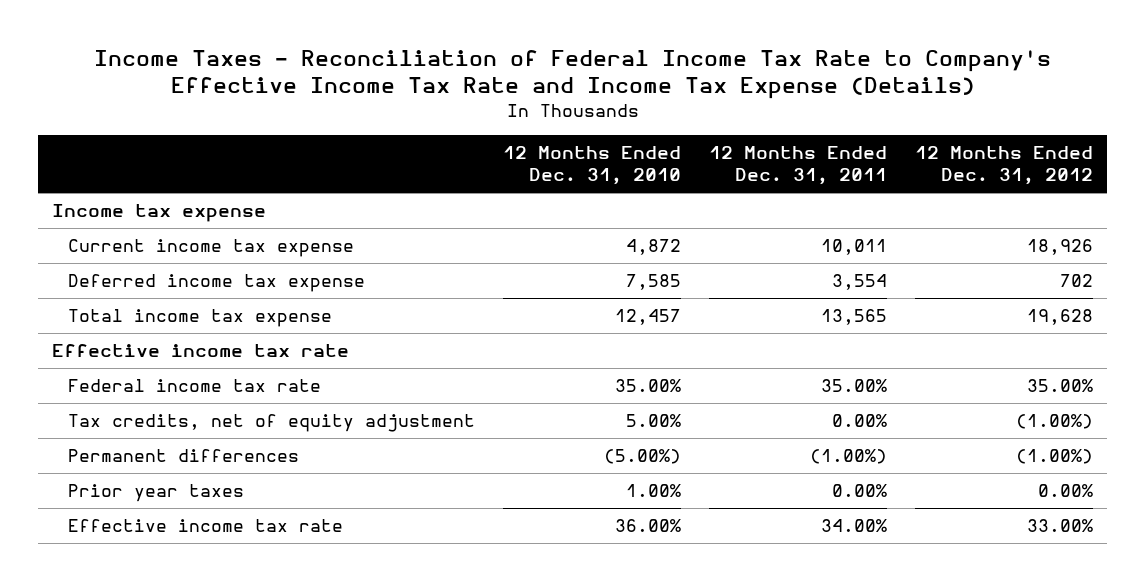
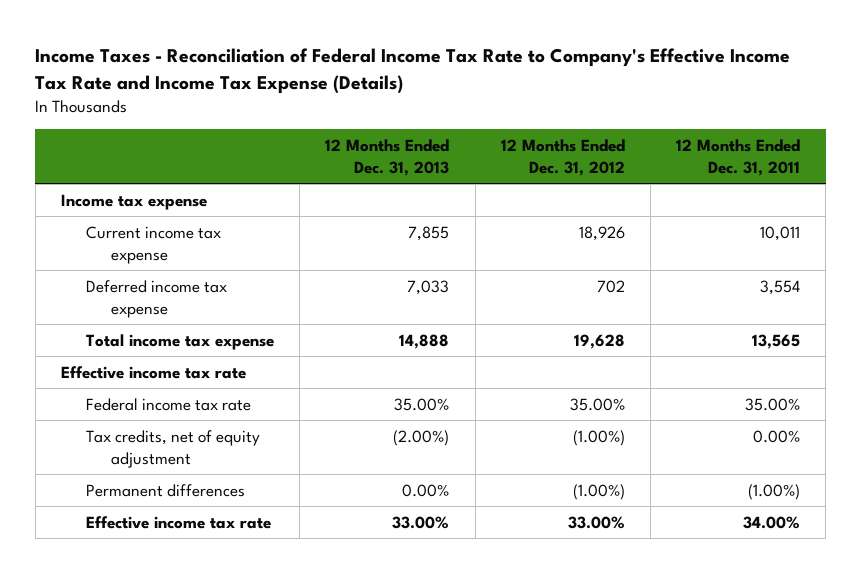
- | 12 Months Ended Dec. 31, 2010 | 12 Months Ended Dec. 31, 2011 | 12 Months Ended Dec. 31, 2012
+ | 12 Months Ended Dec. 31, 2013 | 12 Months Ended Dec. 31, 2012 | 12 Months Ended Dec. 31, 2011
- Prior year taxes | 1.00% | 0.00% | 0.00%

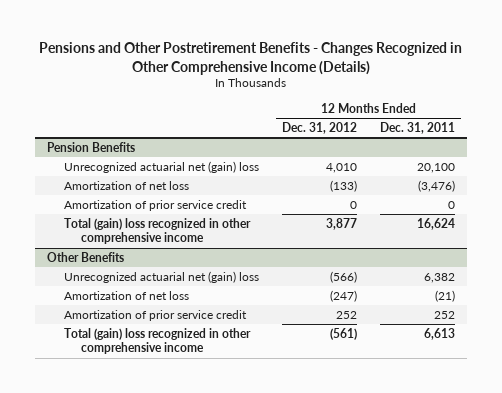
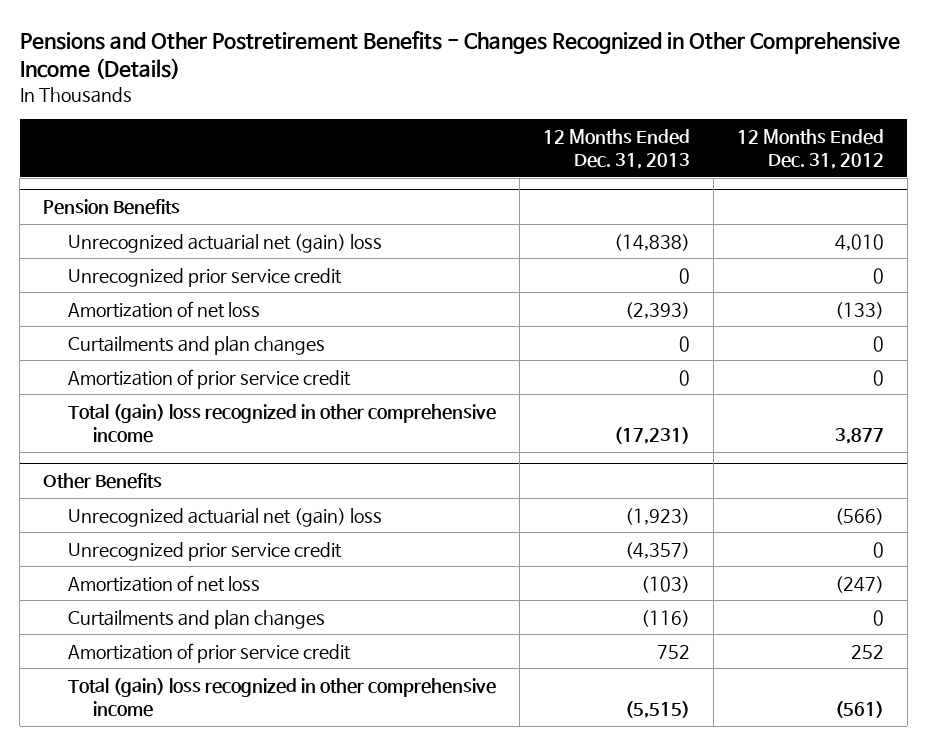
- | 12 Months Ended Dec. 31, 2012 | 12 Months Ended Dec. 31, 2011
+ | 12 Months Ended Dec. 31, 2013 | 12 Months Ended Dec. 31, 2012
@ Pension Benefits
+ Unrecognized prior service credit | 0 | 0
+ Curtailments and plan changes | 0 | 0
@ Other Benefits
+ Unrecognized prior service credit | (4,357) | 0
+ Curtailments and plan changes | (116) | 0

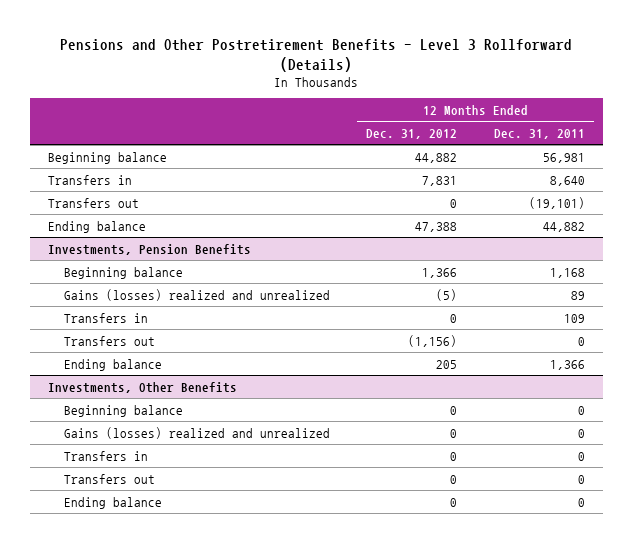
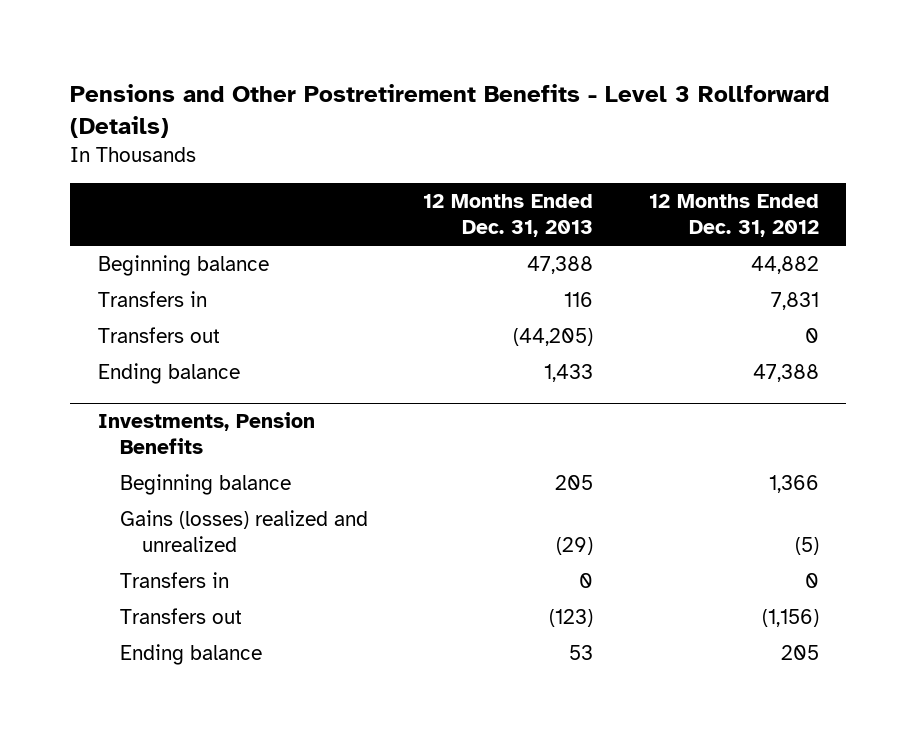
- | 12 Months Ended Dec. 31, 2012 | 12 Months Ended Dec. 31, 2011
+ | 12 Months Ended Dec. 31, 2013 | 12 Months Ended Dec. 31, 2012
- Investments, Other Benefits
- Beginning balance | 0 | 0
- Gains (losses) realized and unrealized | 0 | 0
- Transfers in | 0 | 0
- Transfers out | 0 | 0
- Ending balance | 0 | 0

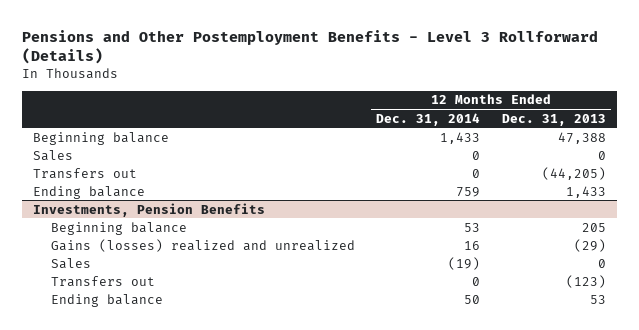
- Pensions and Other Postretirement Benefits - Level 3 Rollforward (Details)
+ Pensions and Other Postemployment Benefits - Level 3 Rollforward (Details)
- | 12 Months Ended Dec. 31, 2013 | 12 Months Ended Dec. 31, 2012
+ | 12 Months Ended Dec. 31, 2014 | 12 Months Ended Dec. 31, 2013
- Transfers in | 116 | 7,831
+ Sales | 0 | 0
@ Investments, Pension Benefits
- Transfers in | 0 | 0
+ Sales | (19) | 0

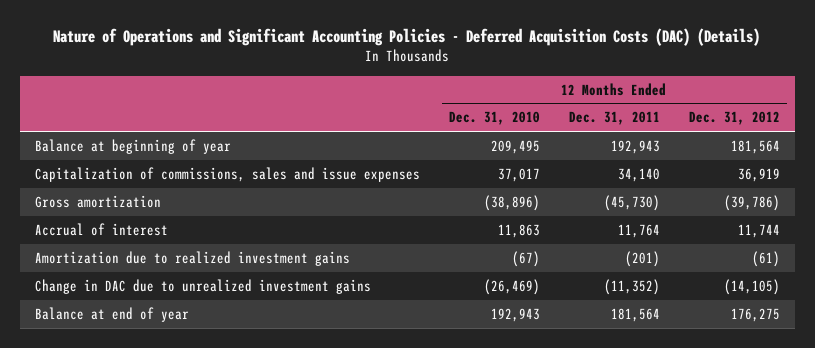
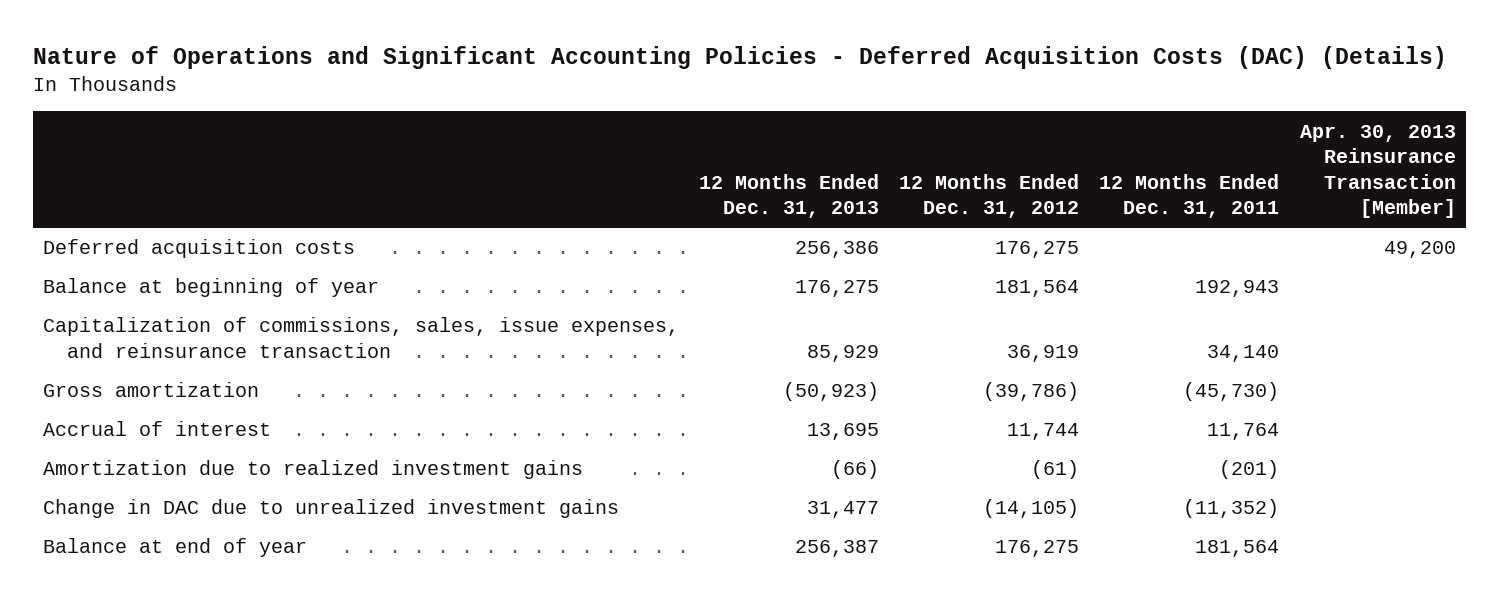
- | 12 Months Ended Dec. 31, 2010 | 12 Months Ended Dec. 31, 2011 | 12 Months Ended Dec. 31, 2012
+ | 12 Months Ended Dec. 31, 2013 | 12 Months Ended Dec. 31, 2012 | 12 Months Ended Dec. 31, 2011 | Apr. 30, 2013 Reinsurance Transaction [Member]
+ Deferred acquisition costs | 256,386 | 176,275 | | 49,200
- Capitalization of commissions, sales and issue expenses | 37,017 | 34,140 | 36,919
+ Capitalization of commissions, sales, issue expenses, and reinsurance transaction | 85,929 | 36,919 | 34,140 |

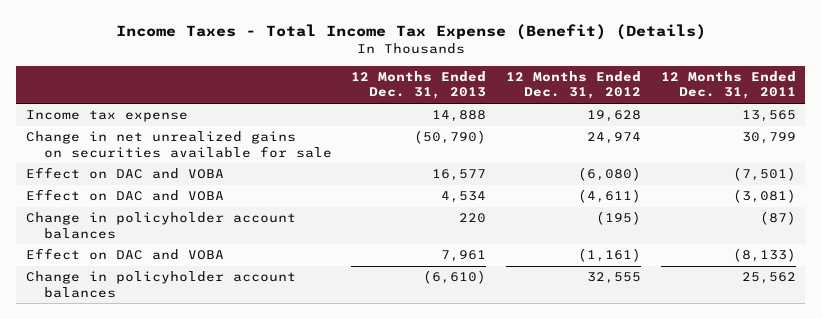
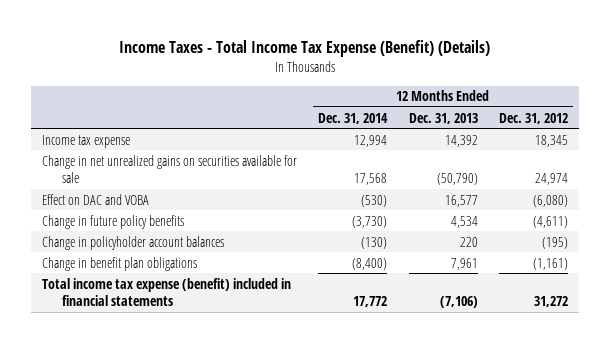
- | 12 Months Ended Dec. 31, 2013 | 12 Months Ended Dec. 31, 2012 | 12 Months Ended Dec. 31, 2011
+ | 12 Months Ended Dec. 31, 2014 | 12 Months Ended Dec. 31, 2013 | 12 Months Ended Dec. 31, 2012
- Income tax expense | 14,888 | 19,628 | 13,565
+ Income tax expense | 12,994 | 14,392 | 18,345
- Effect on DAC and VOBA | 4,534 | (4,611) | (3,081)
+ Change in future policy benefits | (3,730) | 4,534 | (4,611)
- Effect on DAC and VOBA | 7,961 | (1,161) | (8,133)
- Change in policyholder account balances | (6,610) | 32,555 | 25,562
+ Change in benefit plan obligations | (8,400) | 7,961 | (1,161)
+ Total income tax expense (benefit) included in financial statements | 17,772 | (7,106) | 31,272

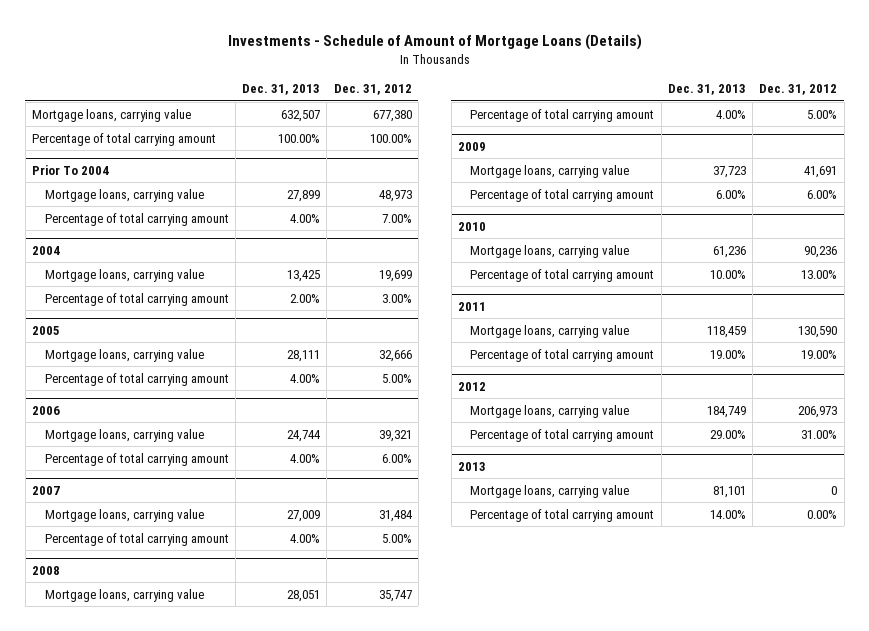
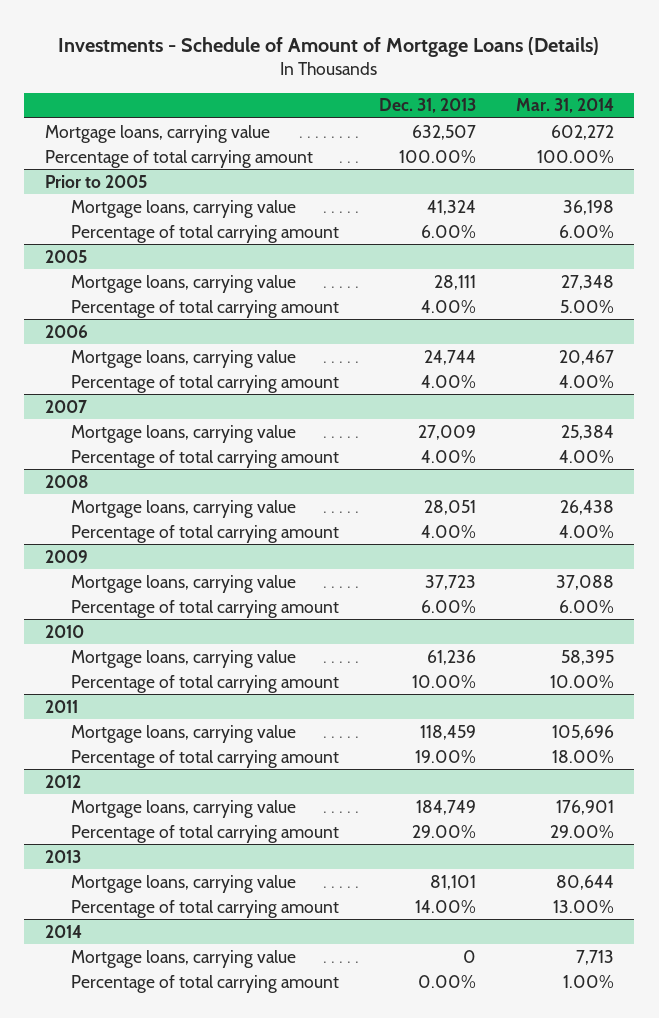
- | Dec. 31, 2013 | Dec. 31, 2012
+ | Dec. 31, 2013 | Mar. 31, 2014
- Prior To 2004
- Mortgage loans, carrying value | 27,899 | 48,973
- Percentage of total carrying amount | 4.00% | 7.00%
- 2004
- Mortgage loans, carrying value | 13,425 | 19,699
- Percentage of total carrying amount | 2.00% | 3.00%
+ Prior to 2005
+ Mortgage loans, carrying value | 41,324 | 36,198
+ Percentage of total carrying amount | 6.00% | 6.00%
+ 2014
+ Mortgage loans, carrying value | 0 | 7,713
+ Percentage of total carrying amount | 0.00% | 1.00%

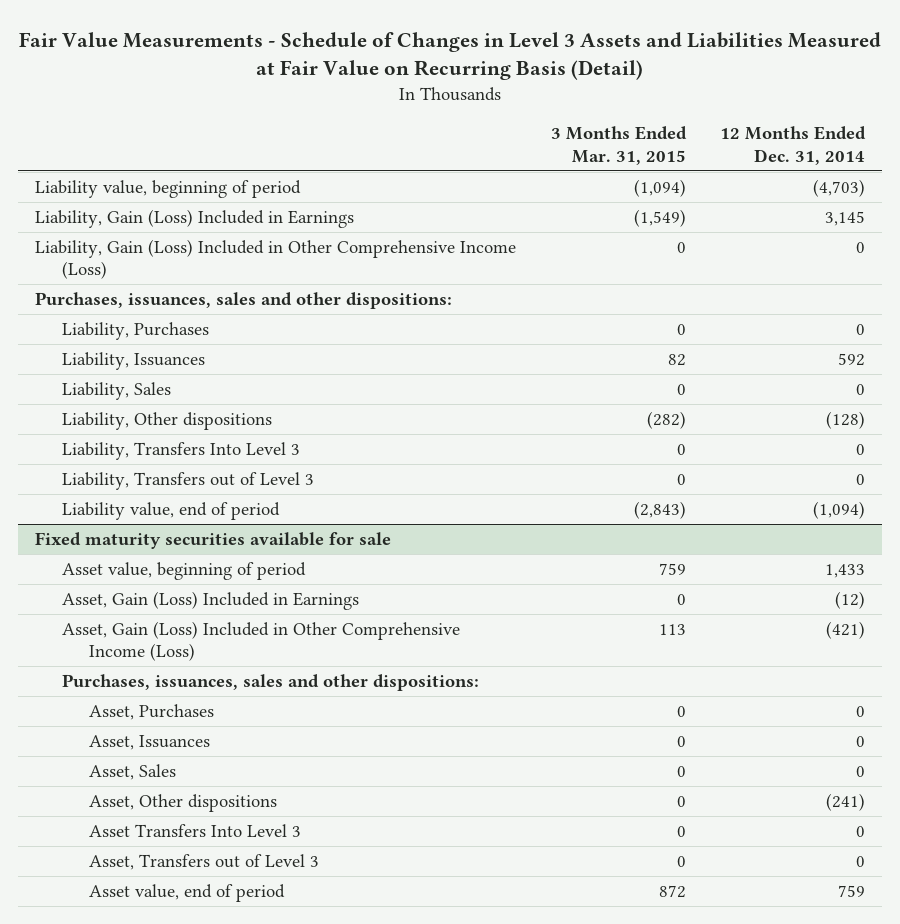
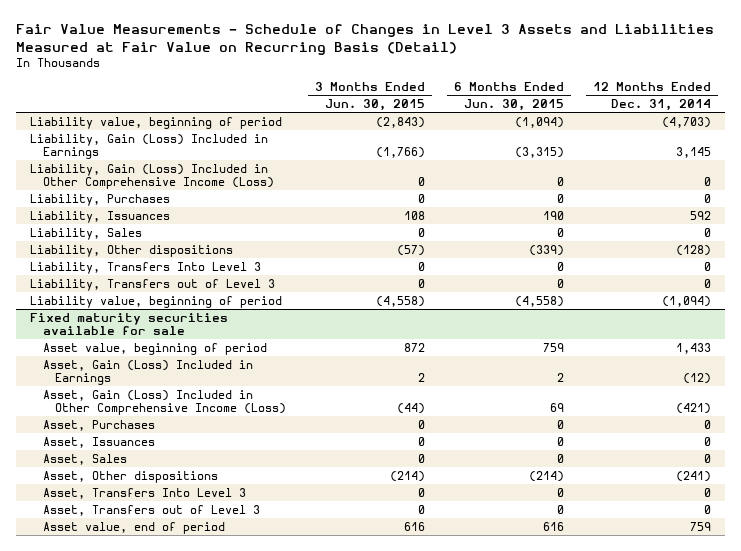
- | 3 Months Ended Mar. 31, 2015 | 12 Months Ended Dec. 31, 2014
+ | 3 Months Ended Jun. 30, 2015 | 6 Months Ended Jun. 30, 2015 | 12 Months Ended Dec. 31, 2014
- Purchases, issuances, sales and other dispositions:
- Liability value, end of period | (2,843) | (1,094)
+ Liability value, beginning of period | (4,558) | (4,558) | (1,094)
@ Fixed maturity securities available for sale
- Purchases, issuances, sales and other dispositions:
- Asset Transfers Into Level 3 | 0 | 0
+ Asset, Transfers Into Level 3 | 0 | 0 | 0

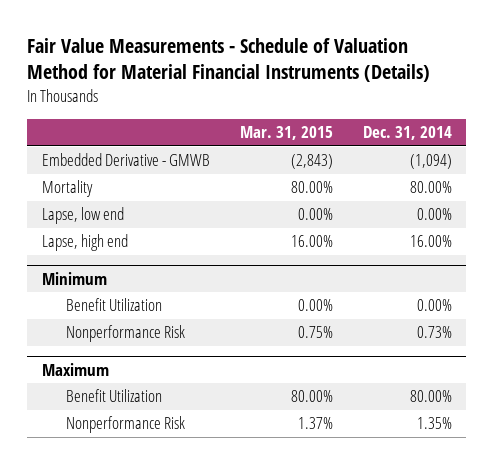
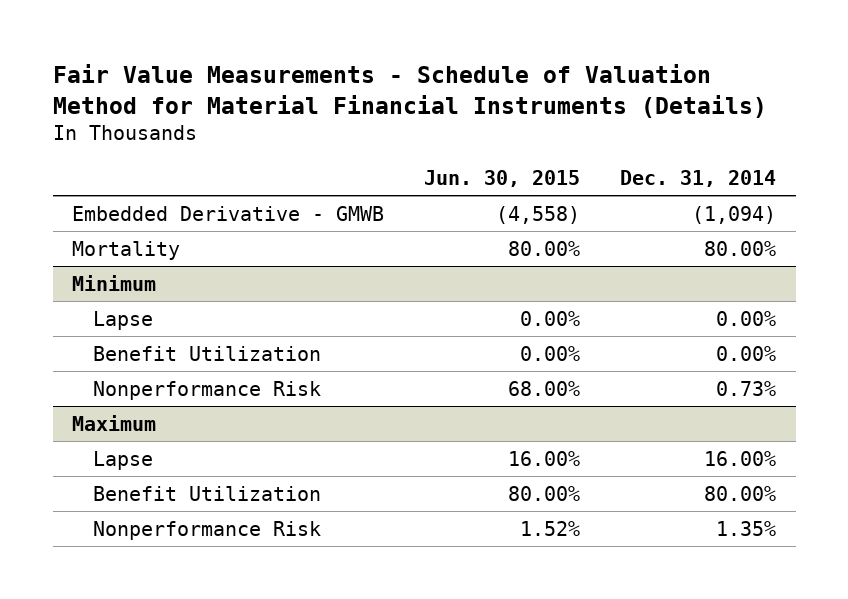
- | Mar. 31, 2015 | Dec. 31, 2014
+ | Jun. 30, 2015 | Dec. 31, 2014
- Lapse, low end | 0.00% | 0.00%
- Lapse, high end | 16.00% | 16.00%
@ Minimum
+ Lapse | 0.00% | 0.00%
@ Maximum
+ Lapse | 16.00% | 16.00%

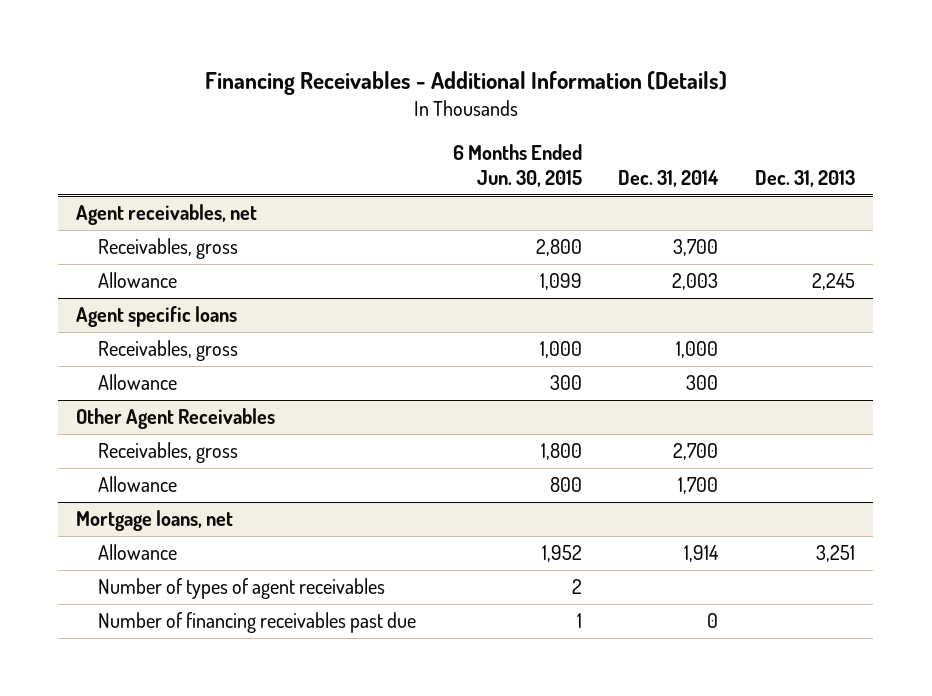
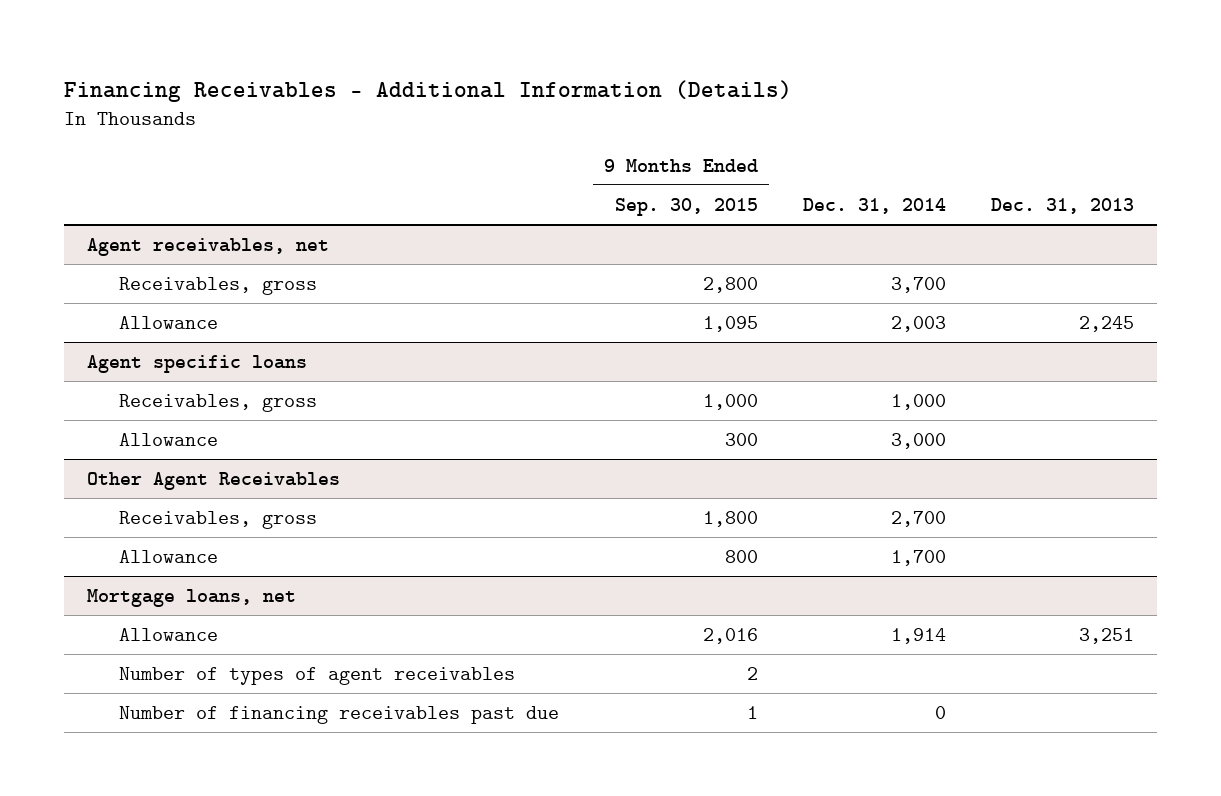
- | 6 Months Ended Jun. 30, 2015 | Dec. 31, 2014 | Dec. 31, 2013
+ | 9 Months Ended Sep. 30, 2015 | Dec. 31, 2014 | Dec. 31, 2013
@ Agent specific loans
- Allowance | 300 | 300 |
+ Allowance | 300 | 3,000 |

